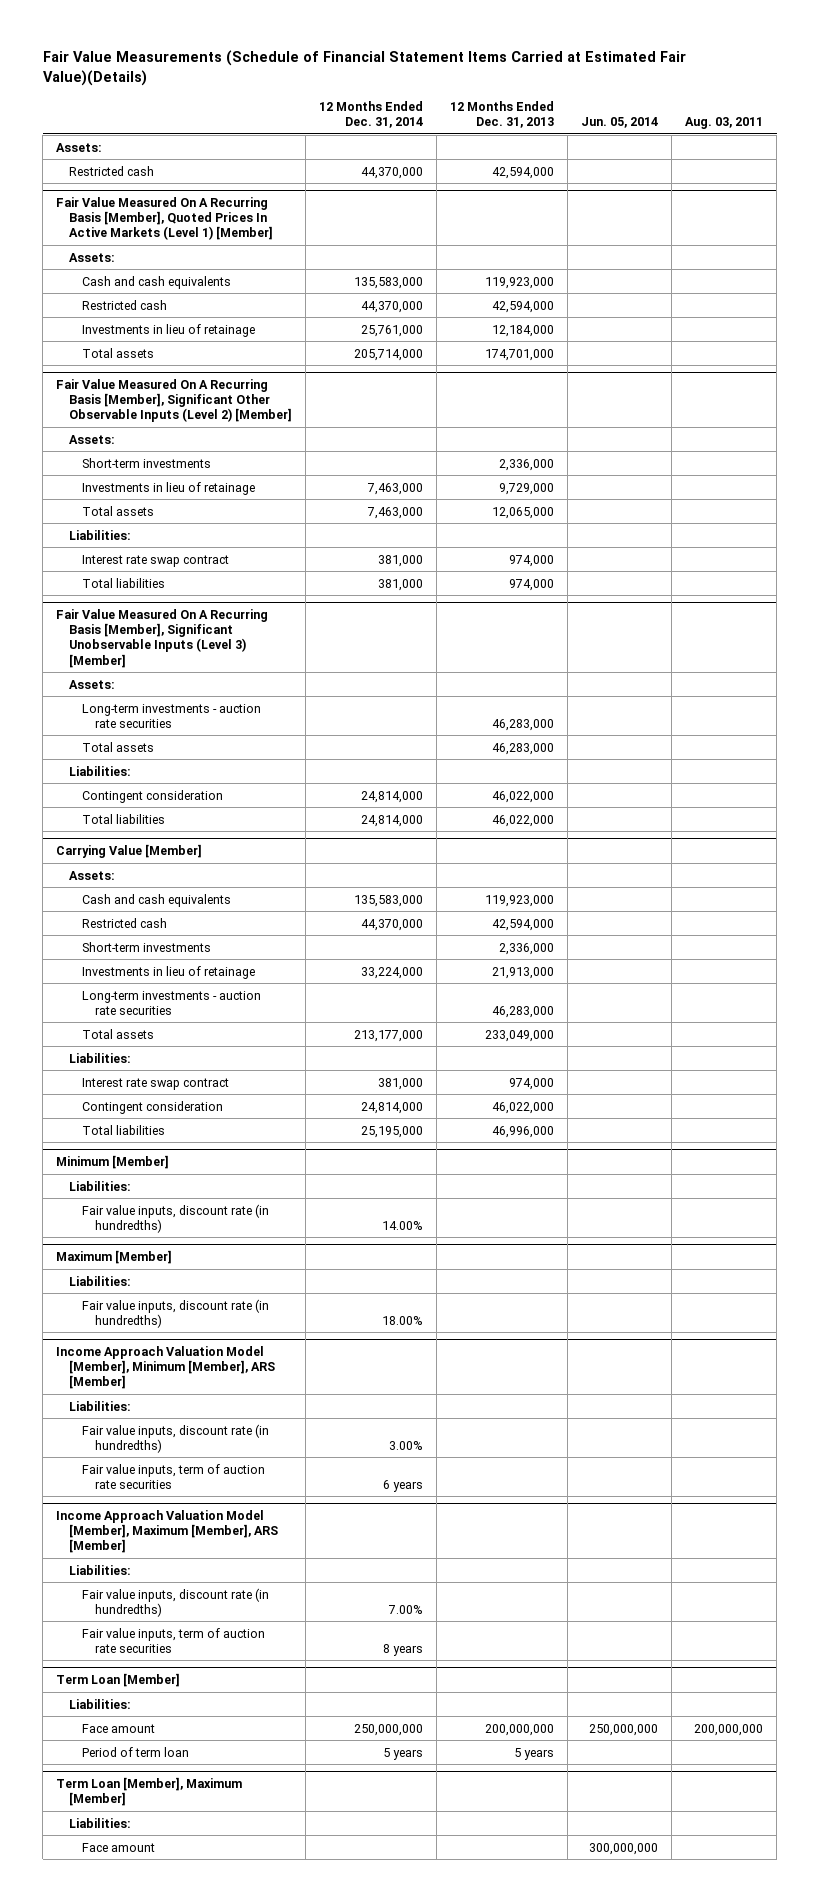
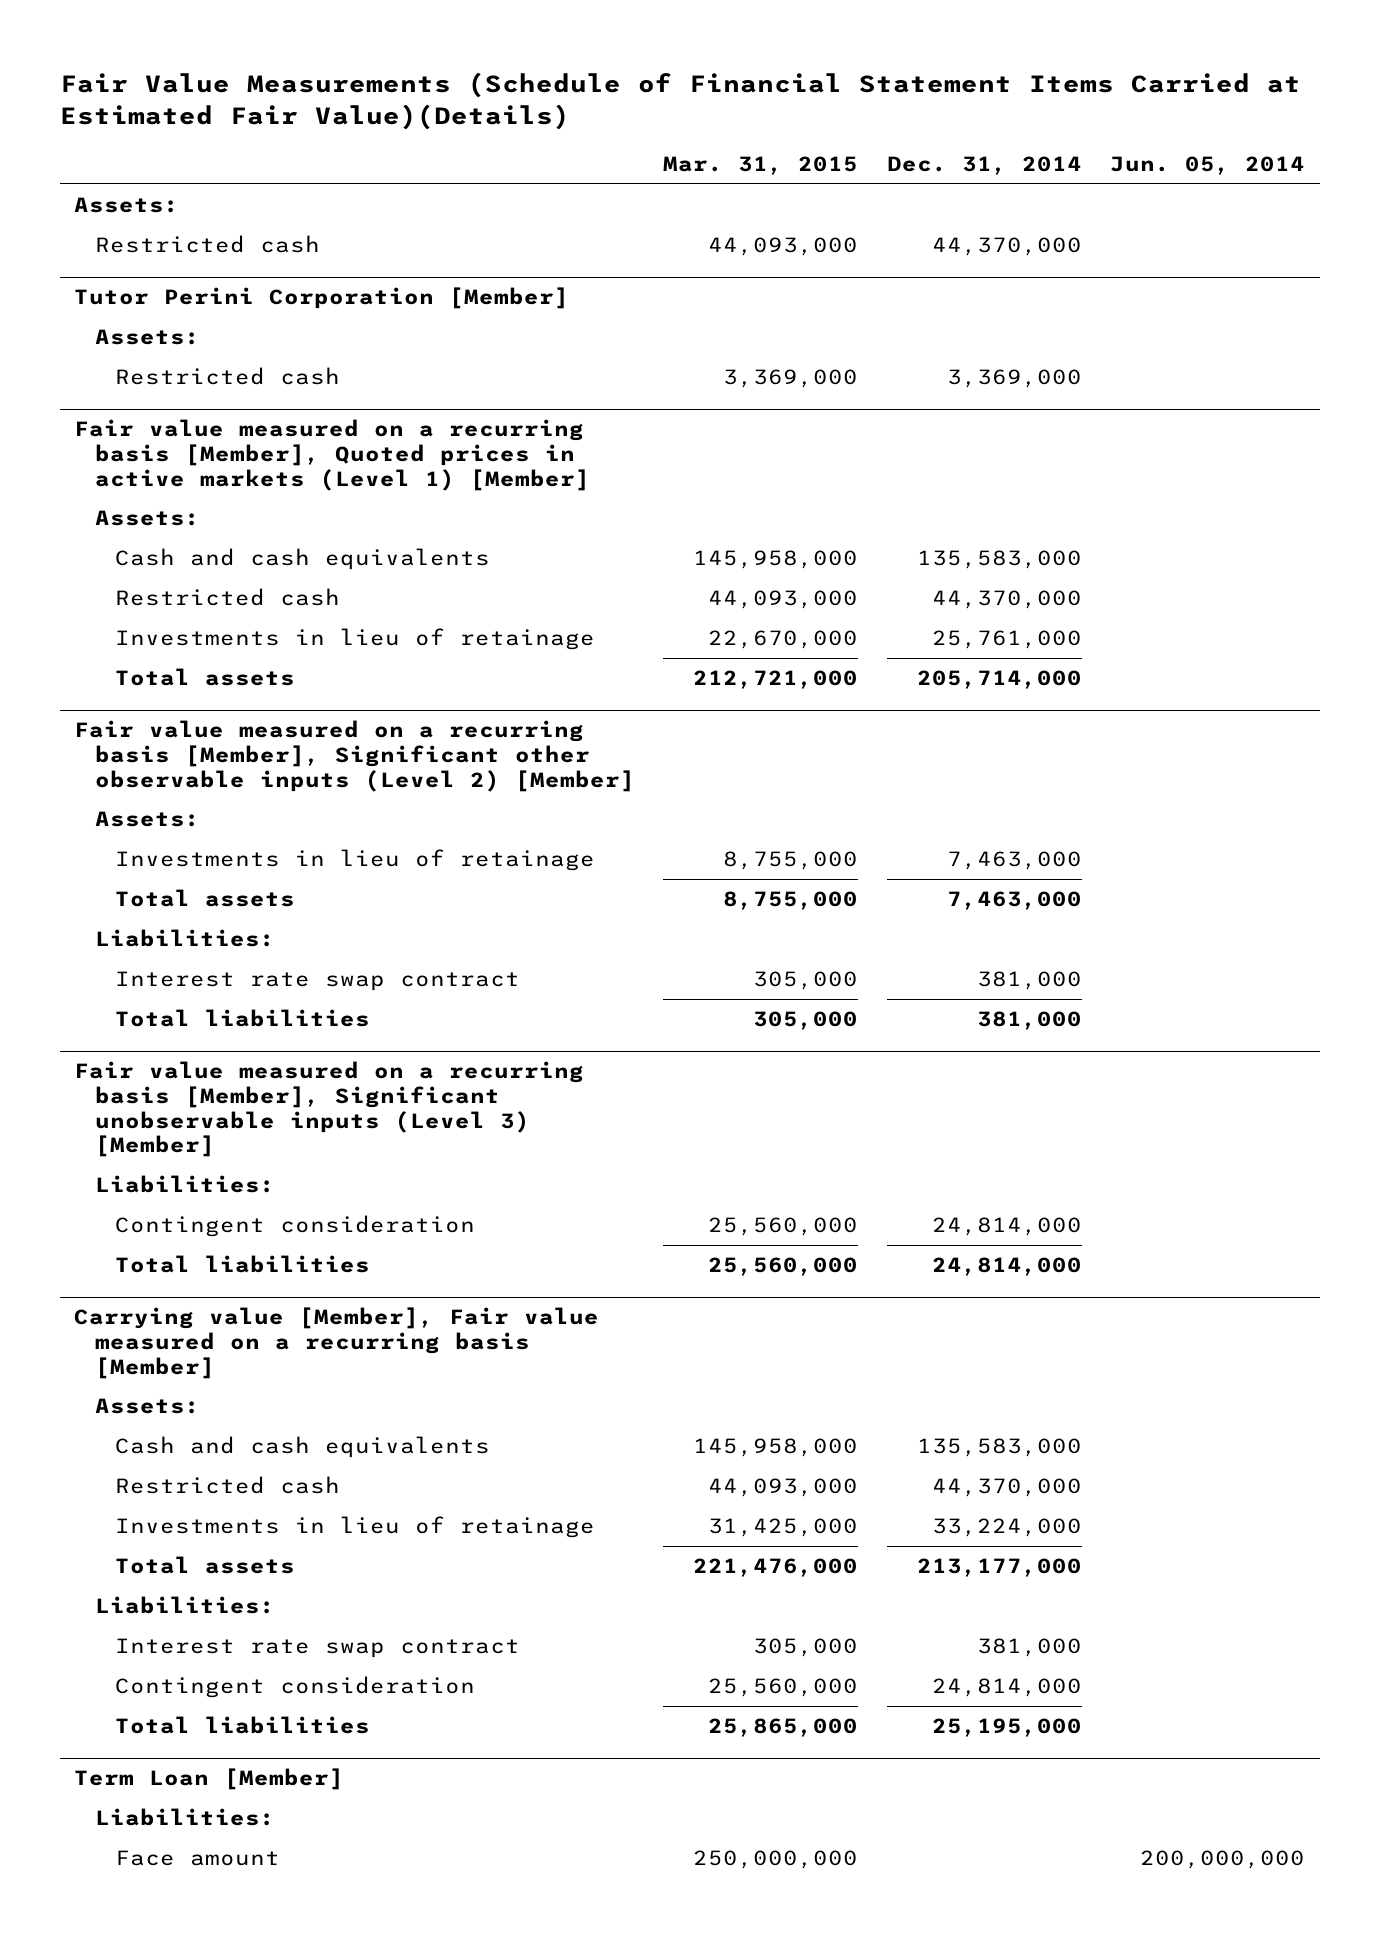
- | 12 Months Ended Dec. 31, 2014 | 12 Months Ended Dec. 31, 2013 | Jun. 05, 2014 | Aug. 03, 2011
+ | Mar. 31, 2015 | Dec. 31, 2014 | Jun. 05, 2014
- Fair Value Measured On A Recurring Basis [Member], Quoted Prices In Active Markets (Level 1) [Member]
+ Tutor Perini Corporation [Member]
+ Assets:
+ Restricted cash | 3,369,000 | 3,369,000 |
+ Fair value measured on a recurring basis [Member], Quoted prices in active markets (Level 1) [Member]
- Fair Value Measured On A Recurring Basis [Member], Significant Other Observable Inputs (Level 2) [Member]
+ Fair value measured on a recurring basis [Member], Significant other observable inputs (Level 2) [Member]
- Short-term investments | | 2,336,000 | |
- Fair Value Measured On A Recurring Basis [Member], Significant Unobservable Inputs (Level 3) [Member]
- Assets:
- Long-term investments - auction rate securities | | 46,283,000 | |
- Total assets | | 46,283,000 | |
+ Fair value measured on a recurring basis [Member], Significant unobservable inputs (Level 3) [Member]
- Carrying Value [Member]
+ Carrying value [Member], Fair value measured on a recurring basis [Member]
- Short-term investments | | 2,336,000 | |
- Long-term investments - auction rate securities | | 46,283,000 | |
- Minimum [Member]
- Liabilities:
- Fair value inputs, discount rate (in hundredths) | 14.00% | | |
- Maximum [Member]
- Liabilities:
- Fair value inputs, discount rate (in hundredths) | 18.00% | | |
- Income Approach Valuation Model [Member], Minimum [Member], ARS [Member]
- Liabilities:
- Fair value inputs, discount rate (in hundredths) | 3.00% | | |
- Fair value inputs, term of auction rate securities | 6 years | | |
- Income Approach Valuation Model [Member], Maximum [Member], ARS [Member]
- Liabilities:
- Fair value inputs, discount rate (in hundredths) | 7.00% | | |
- Fair value inputs, term of auction rate securities | 8 years | | |
@ Term Loan [Member]
- Face amount | 250,000,000 | 200,000,000 | 250,000,000 | 200,000,000
- Period of term loan | 5 years | 5 years | |
- Term Loan [Member], Maximum [Member]
- Liabilities:
- Face amount | | | 300,000,000 |
@ Term Loan [Member]
+ Face amount | 250,000,000 | | 200,000,000

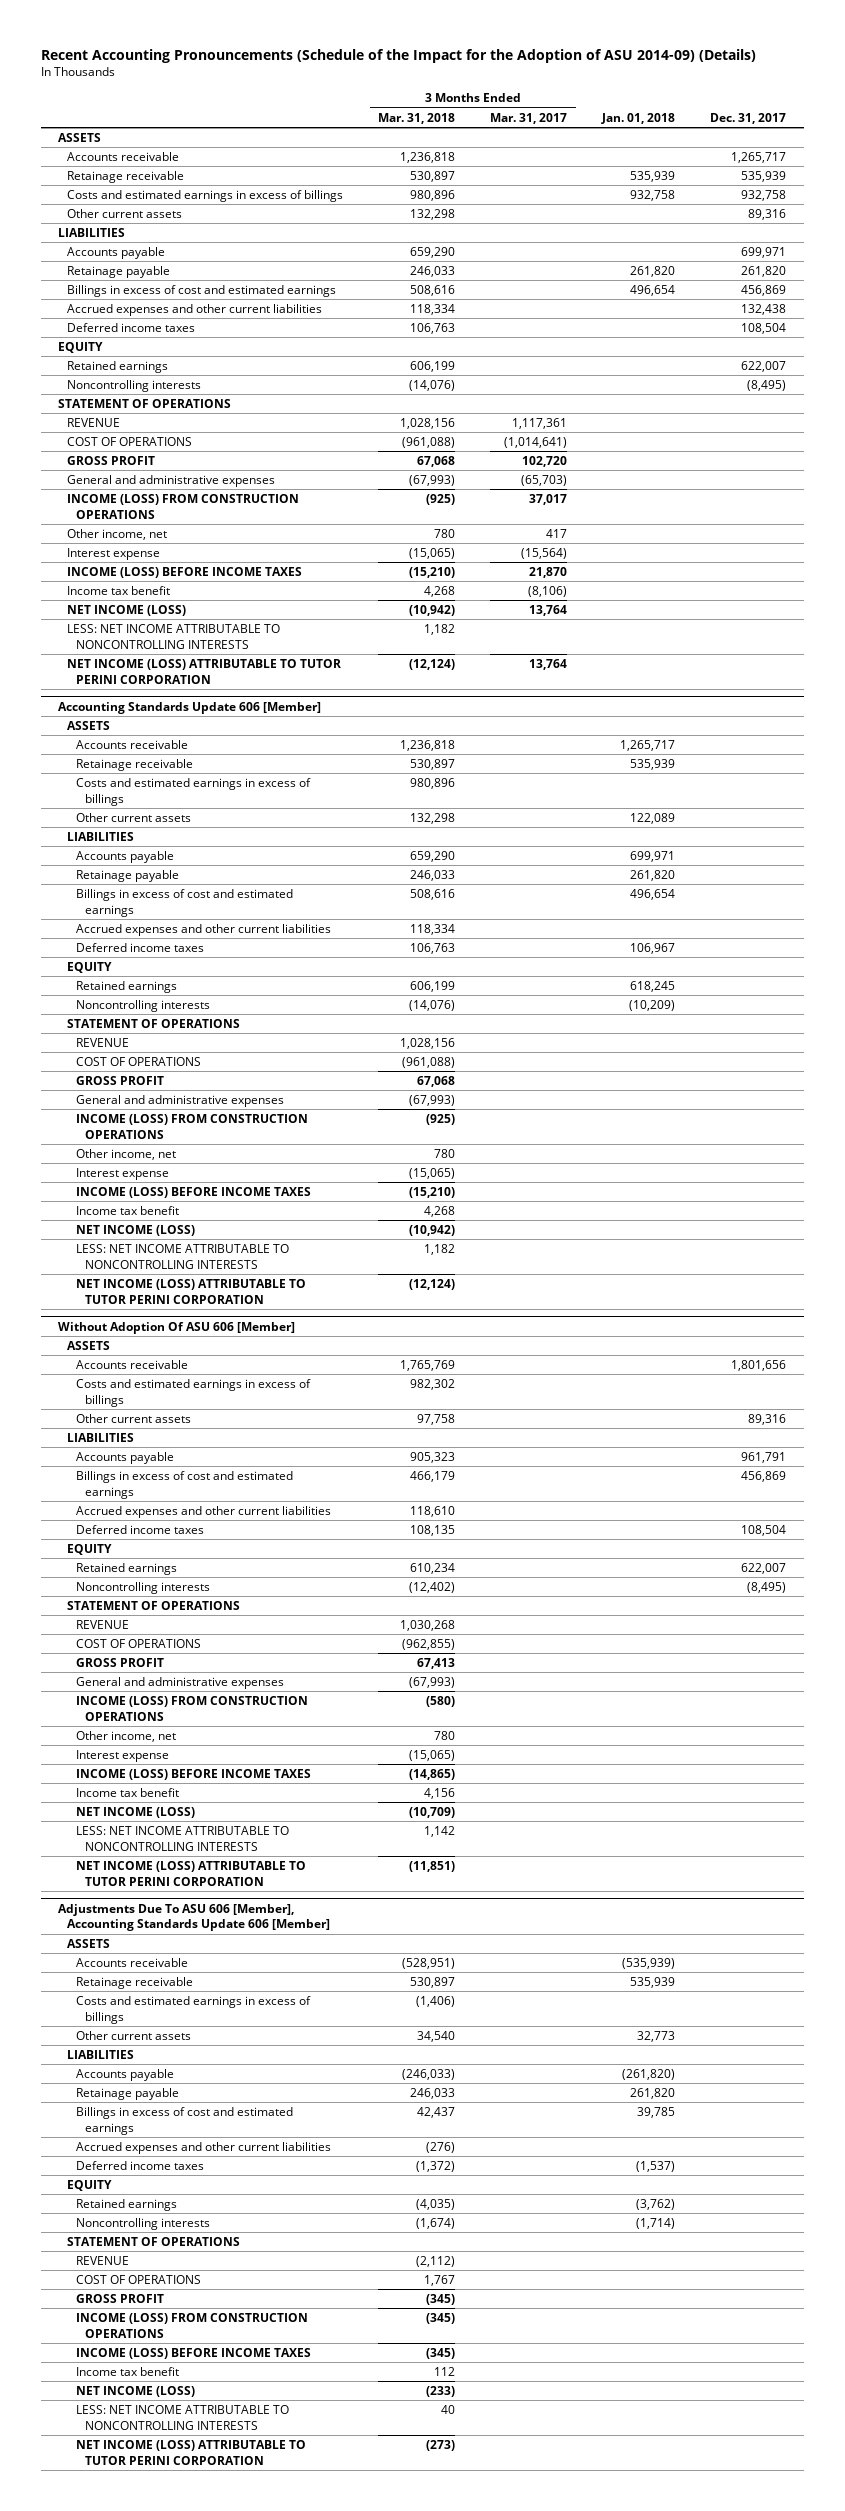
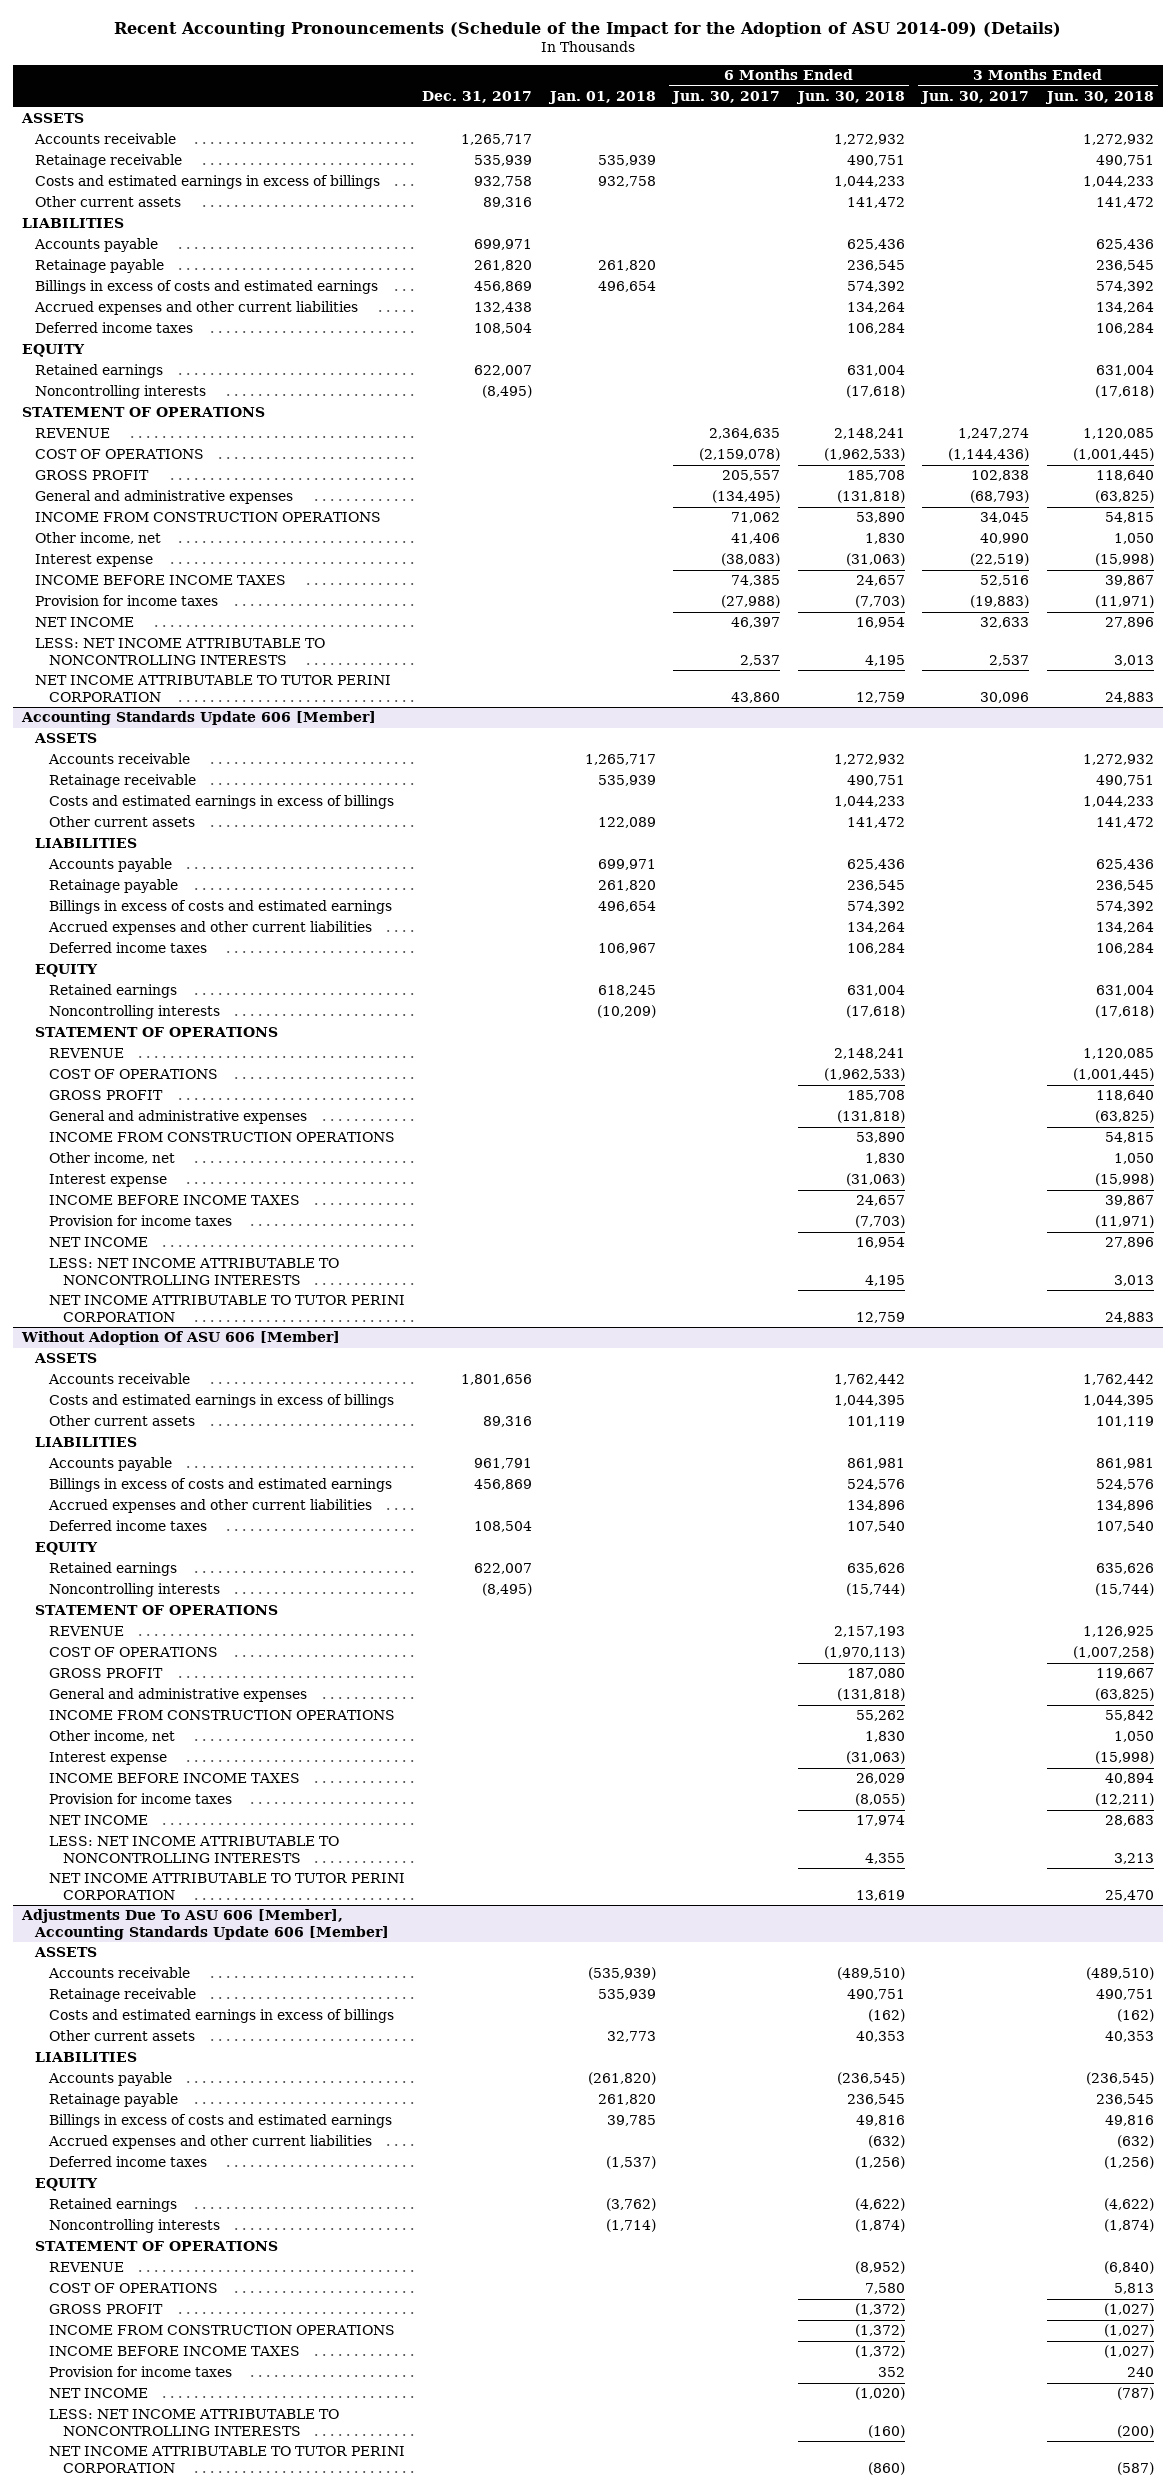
- | 3 Months Ended Mar. 31, 2018 | 3 Months Ended Mar. 31, 2017 | Jan. 01, 2018 | Dec. 31, 2017
+ | Dec. 31, 2017 | Jan. 01, 2018 | 6 Months Ended Jun. 30, 2017 | 6 Months Ended Jun. 30, 2018 | 3 Months Ended Jun. 30, 2017 | 3 Months Ended Jun. 30, 2018
- Billings in excess of cost and estimated earnings | 508,616 | | 496,654 | 456,869
+ Billings in excess of costs and estimated earnings | 456,869 | 496,654 | | 574,392 | | 574,392
- INCOME (LOSS) FROM CONSTRUCTION OPERATIONS | (925) | 37,017 | |
+ INCOME FROM CONSTRUCTION OPERATIONS | | | 71,062 | 53,890 | 34,045 | 54,815
- INCOME (LOSS) BEFORE INCOME TAXES | (15,210) | 21,870 | |
- Income tax benefit | 4,268 | (8,106) | |
- NET INCOME (LOSS) | (10,942) | 13,764 | |
+ INCOME BEFORE INCOME TAXES | | | 74,385 | 24,657 | 52,516 | 39,867
+ Provision for income taxes | | | (27,988) | (7,703) | (19,883) | (11,971)
+ NET INCOME | | | 46,397 | 16,954 | 32,633 | 27,896
- NET INCOME (LOSS) ATTRIBUTABLE TO TUTOR PERINI CORPORATION | (12,124) | 13,764 | |
+ NET INCOME ATTRIBUTABLE TO TUTOR PERINI CORPORATION | | | 43,860 | 12,759 | 30,096 | 24,883
@ Accounting Standards Update 606 [Member]
- Billings in excess of cost and estimated earnings | 508,616 | | 496,654 |
+ Billings in excess of costs and estimated earnings | | 496,654 | | 574,392 | | 574,392
- INCOME (LOSS) FROM CONSTRUCTION OPERATIONS | (925) | | |
+ INCOME FROM CONSTRUCTION OPERATIONS | | | | 53,890 | | 54,815
- INCOME (LOSS) BEFORE INCOME TAXES | (15,210) | | |
- Income tax benefit | 4,268 | | |
- NET INCOME (LOSS) | (10,942) | | |
+ INCOME BEFORE INCOME TAXES | | | | 24,657 | | 39,867
+ Provision for income taxes | | | | (7,703) | | (11,971)
+ NET INCOME | | | | 16,954 | | 27,896
- NET INCOME (LOSS) ATTRIBUTABLE TO TUTOR PERINI CORPORATION | (12,124) | | |
+ NET INCOME ATTRIBUTABLE TO TUTOR PERINI CORPORATION | | | | 12,759 | | 24,883
@ Without Adoption Of ASU 606 [Member]
- Billings in excess of cost and estimated earnings | 466,179 | | | 456,869
+ Billings in excess of costs and estimated earnings | 456,869 | | | 524,576 | | 524,576
- INCOME (LOSS) FROM CONSTRUCTION OPERATIONS | (580) | | |
+ INCOME FROM CONSTRUCTION OPERATIONS | | | | 55,262 | | 55,842
- INCOME (LOSS) BEFORE INCOME TAXES | (14,865) | | |
- Income tax benefit | 4,156 | | |
- NET INCOME (LOSS) | (10,709) | | |
+ INCOME BEFORE INCOME TAXES | | | | 26,029 | | 40,894
+ Provision for income taxes | | | | (8,055) | | (12,211)
+ NET INCOME | | | | 17,974 | | 28,683
- NET INCOME (LOSS) ATTRIBUTABLE TO TUTOR PERINI CORPORATION | (11,851) | | |
+ NET INCOME ATTRIBUTABLE TO TUTOR PERINI CORPORATION | | | | 13,619 | | 25,470
@ Adjustments Due To ASU 606 [Member], Accounting Standards Update 606 [Member]
- Billings in excess of cost and estimated earnings | 42,437 | | 39,785 |
+ Billings in excess of costs and estimated earnings | | 39,785 | | 49,816 | | 49,816
- INCOME (LOSS) FROM CONSTRUCTION OPERATIONS | (345) | | |
- INCOME (LOSS) BEFORE INCOME TAXES | (345) | | |
- Income tax benefit | 112 | | |
- NET INCOME (LOSS) | (233) | | |
+ INCOME FROM CONSTRUCTION OPERATIONS | | | | (1,372) | | (1,027)
+ INCOME BEFORE INCOME TAXES | | | | (1,372) | | (1,027)
+ Provision for income taxes | | | | 352 | | 240
+ NET INCOME | | | | (1,020) | | (787)
- NET INCOME (LOSS) ATTRIBUTABLE TO TUTOR PERINI CORPORATION | (273) | | |
+ NET INCOME ATTRIBUTABLE TO TUTOR PERINI CORPORATION | | | | (860) | | (587)

